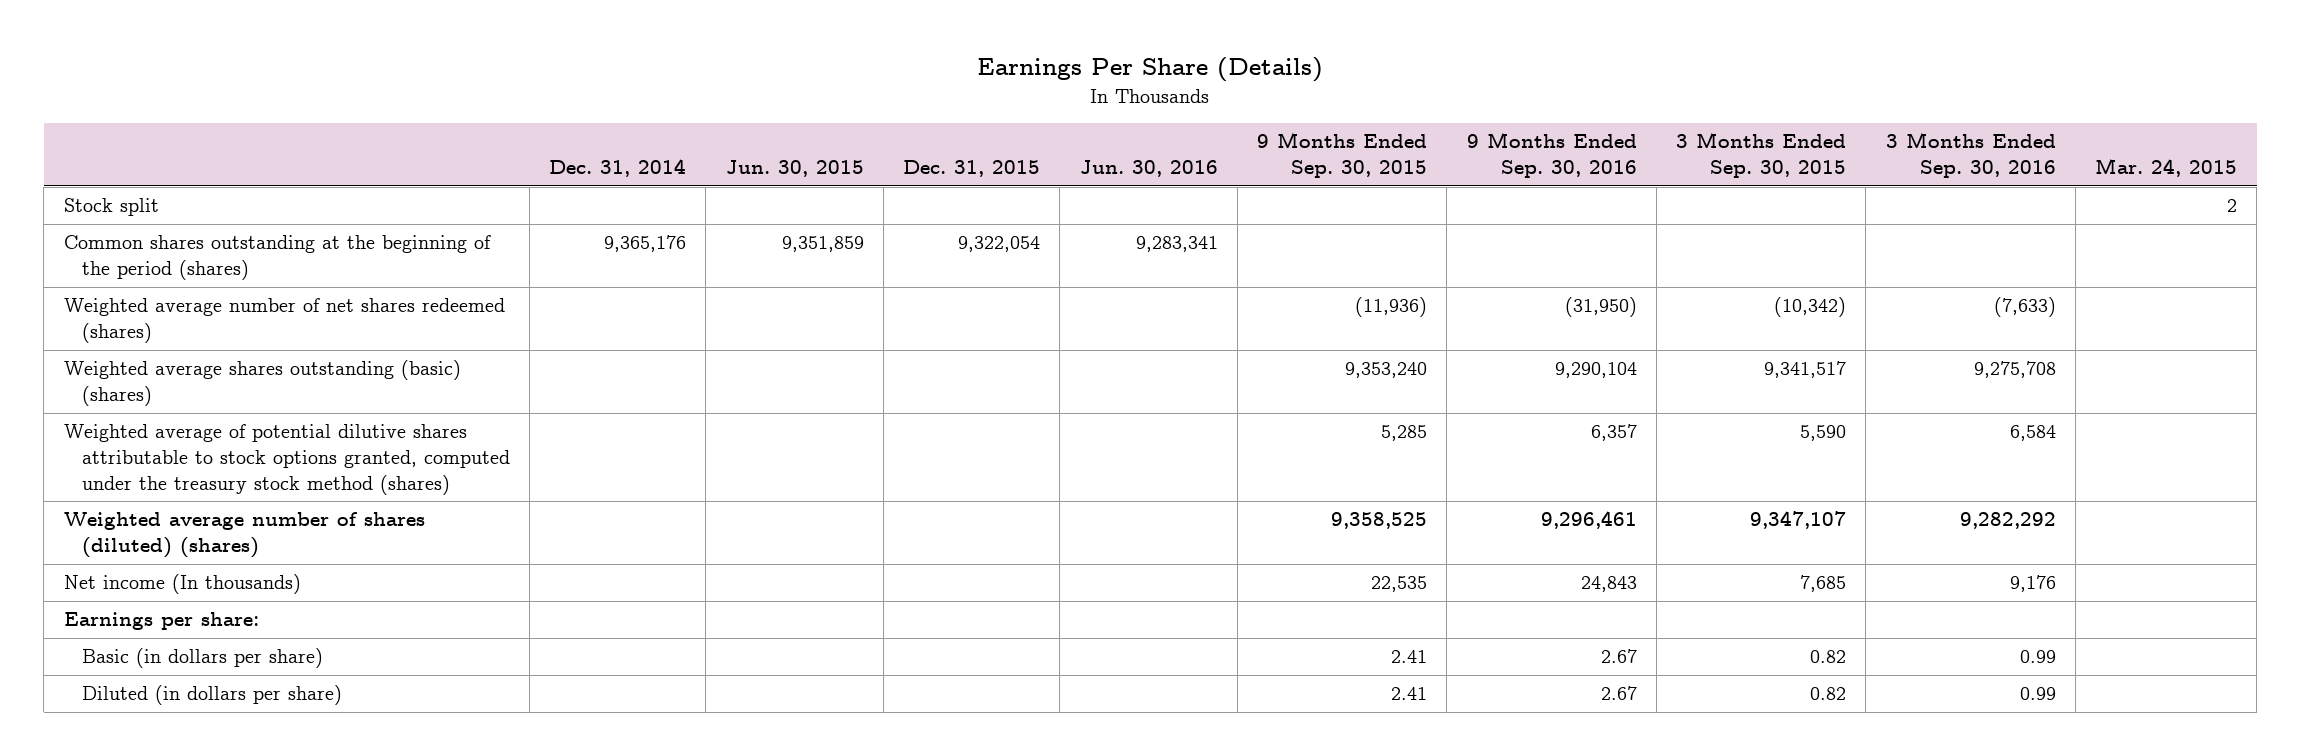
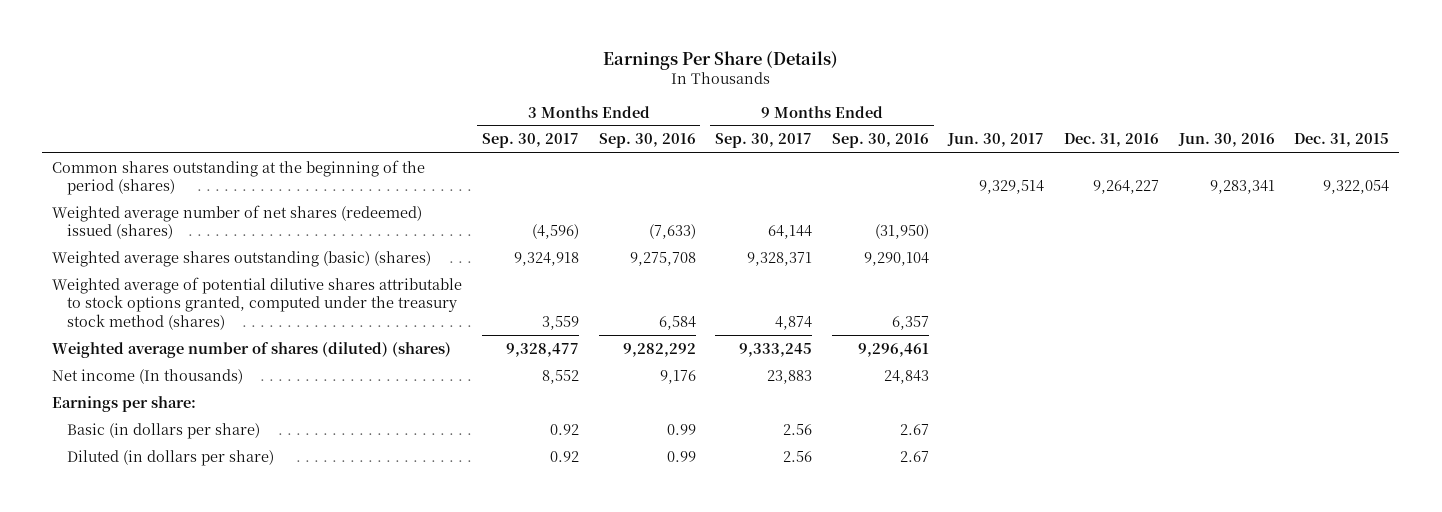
- | Dec. 31, 2014 | Jun. 30, 2015 | Dec. 31, 2015 | Jun. 30, 2016 | 9 Months Ended Sep. 30, 2015 | 9 Months Ended Sep. 30, 2016 | 3 Months Ended Sep. 30, 2015 | 3 Months Ended Sep. 30, 2016 | Mar. 24, 2015
+ | 3 Months Ended Sep. 30, 2017 | 3 Months Ended Sep. 30, 2016 | 9 Months Ended Sep. 30, 2017 | 9 Months Ended Sep. 30, 2016 | Jun. 30, 2017 | Dec. 31, 2016 | Jun. 30, 2016 | Dec. 31, 2015
- Stock split | | | | | | | | | 2
- Weighted average number of net shares redeemed (shares) | | | | | (11,936) | (31,950) | (10,342) | (7,633) |
+ Weighted average number of net shares (redeemed) issued (shares) | (4,596) | (7,633) | 64,144 | (31,950) | | | |

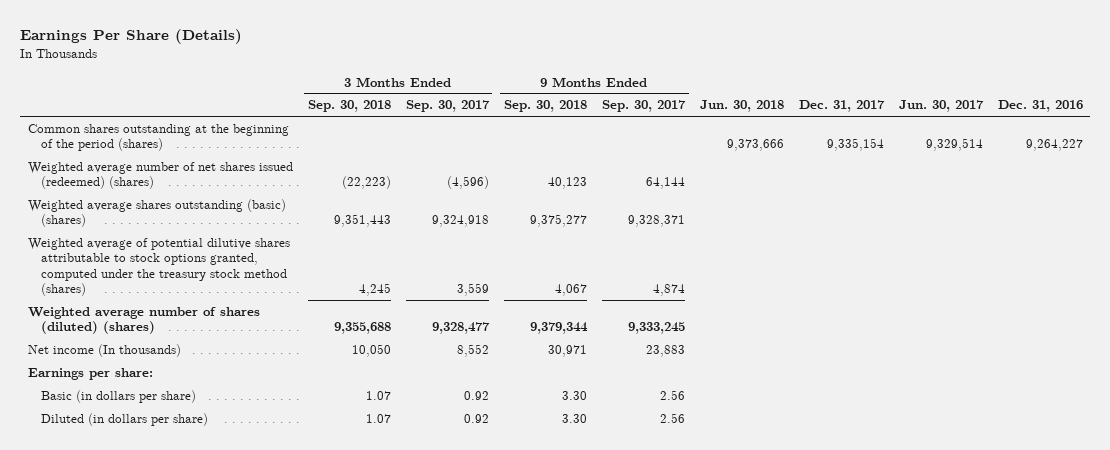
- | 3 Months Ended Sep. 30, 2017 | 3 Months Ended Sep. 30, 2016 | 9 Months Ended Sep. 30, 2017 | 9 Months Ended Sep. 30, 2016 | Jun. 30, 2017 | Dec. 31, 2016 | Jun. 30, 2016 | Dec. 31, 2015
+ | 3 Months Ended Sep. 30, 2018 | 3 Months Ended Sep. 30, 2017 | 9 Months Ended Sep. 30, 2018 | 9 Months Ended Sep. 30, 2017 | Jun. 30, 2018 | Dec. 31, 2017 | Jun. 30, 2017 | Dec. 31, 2016
- Weighted average number of net shares (redeemed) issued (shares) | (4,596) | (7,633) | 64,144 | (31,950) | | | |
+ Weighted average number of net shares issued (redeemed) (shares) | (22,223) | (4,596) | 40,123 | 64,144 | | | |

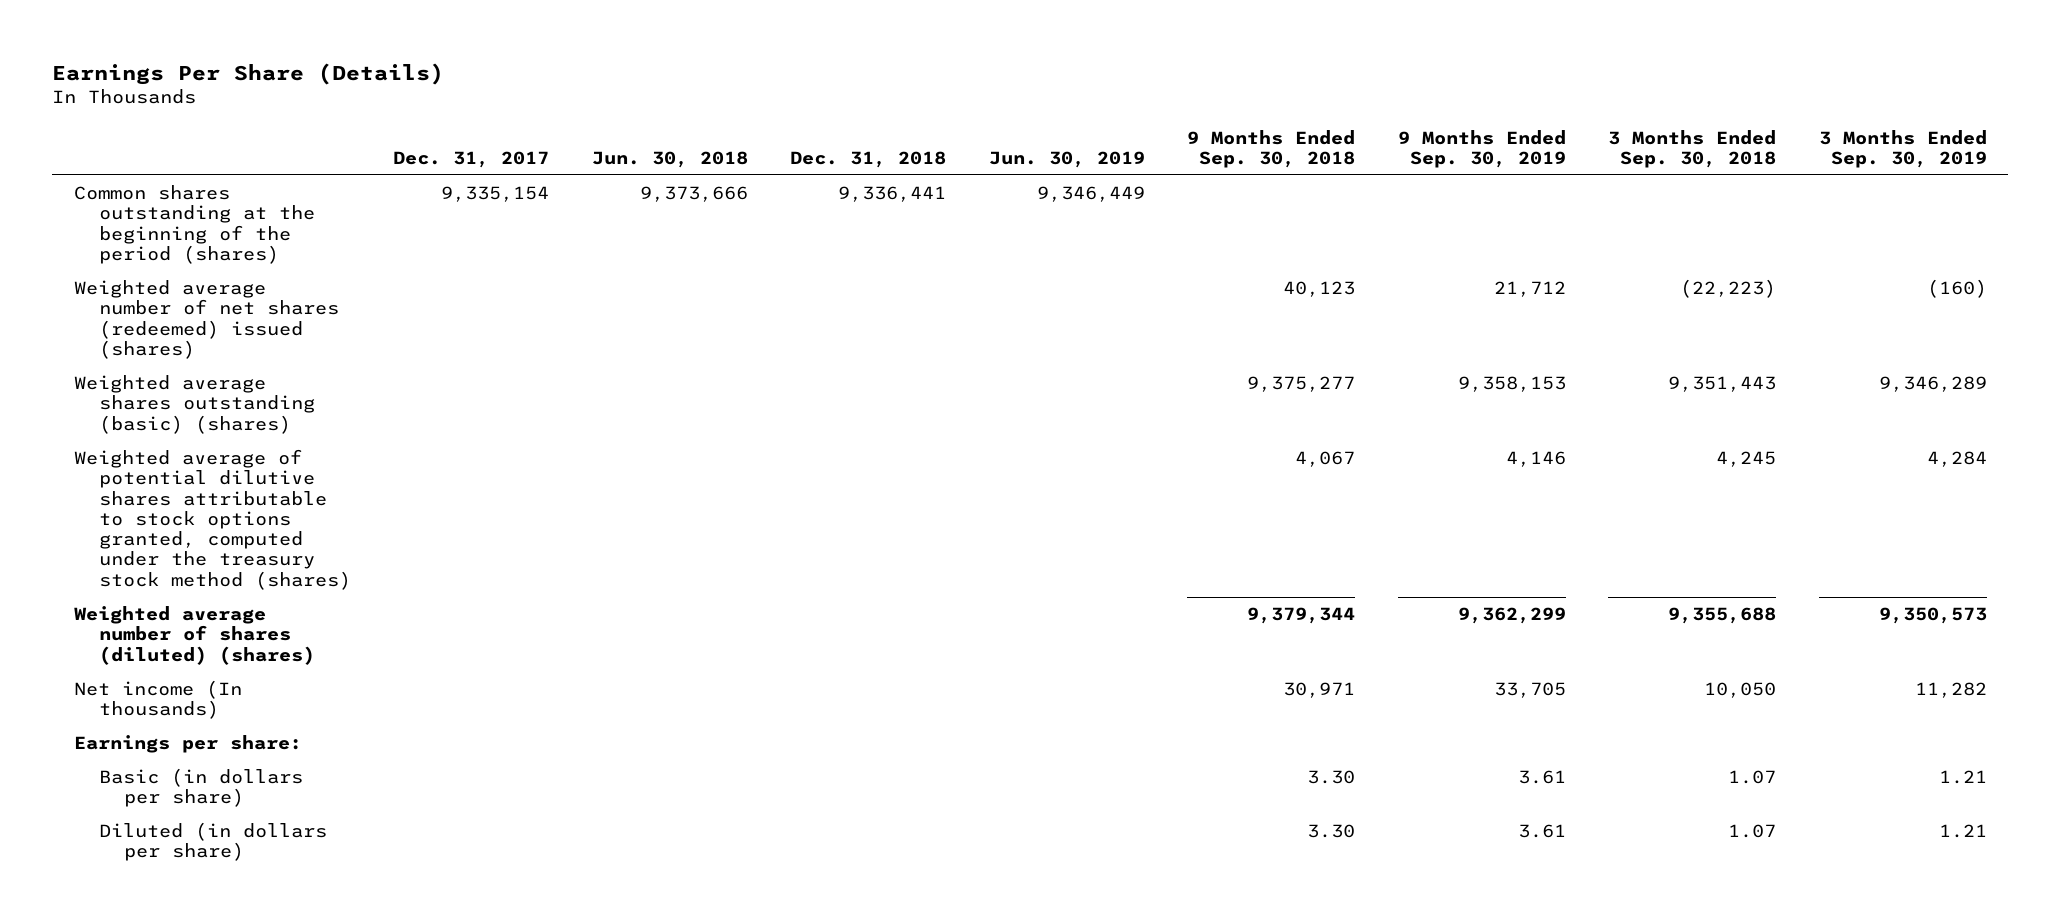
- | 3 Months Ended Sep. 30, 2018 | 3 Months Ended Sep. 30, 2017 | 9 Months Ended Sep. 30, 2018 | 9 Months Ended Sep. 30, 2017 | Jun. 30, 2018 | Dec. 31, 2017 | Jun. 30, 2017 | Dec. 31, 2016
+ | Dec. 31, 2017 | Jun. 30, 2018 | Dec. 31, 2018 | Jun. 30, 2019 | 9 Months Ended Sep. 30, 2018 | 9 Months Ended Sep. 30, 2019 | 3 Months Ended Sep. 30, 2018 | 3 Months Ended Sep. 30, 2019
- Weighted average number of net shares issued (redeemed) (shares) | (22,223) | (4,596) | 40,123 | 64,144 | | | |
+ Weighted average number of net shares (redeemed) issued (shares) | | | | | 40,123 | 21,712 | (22,223) | (160)

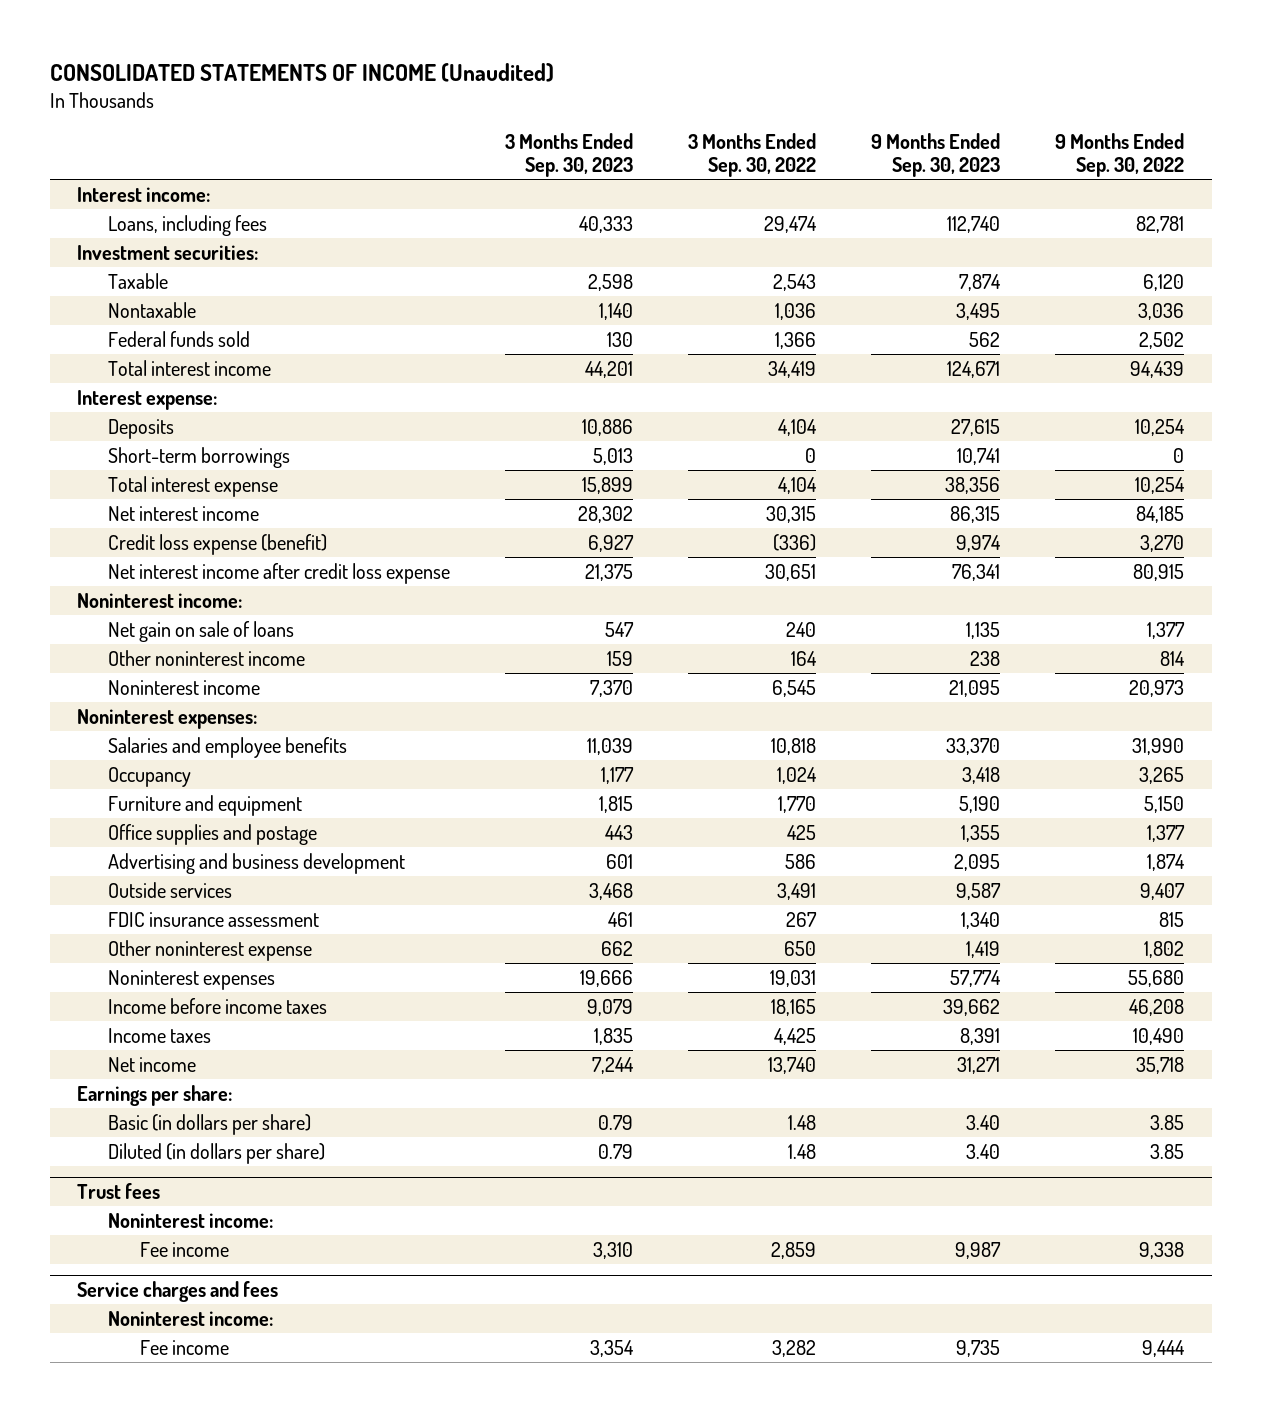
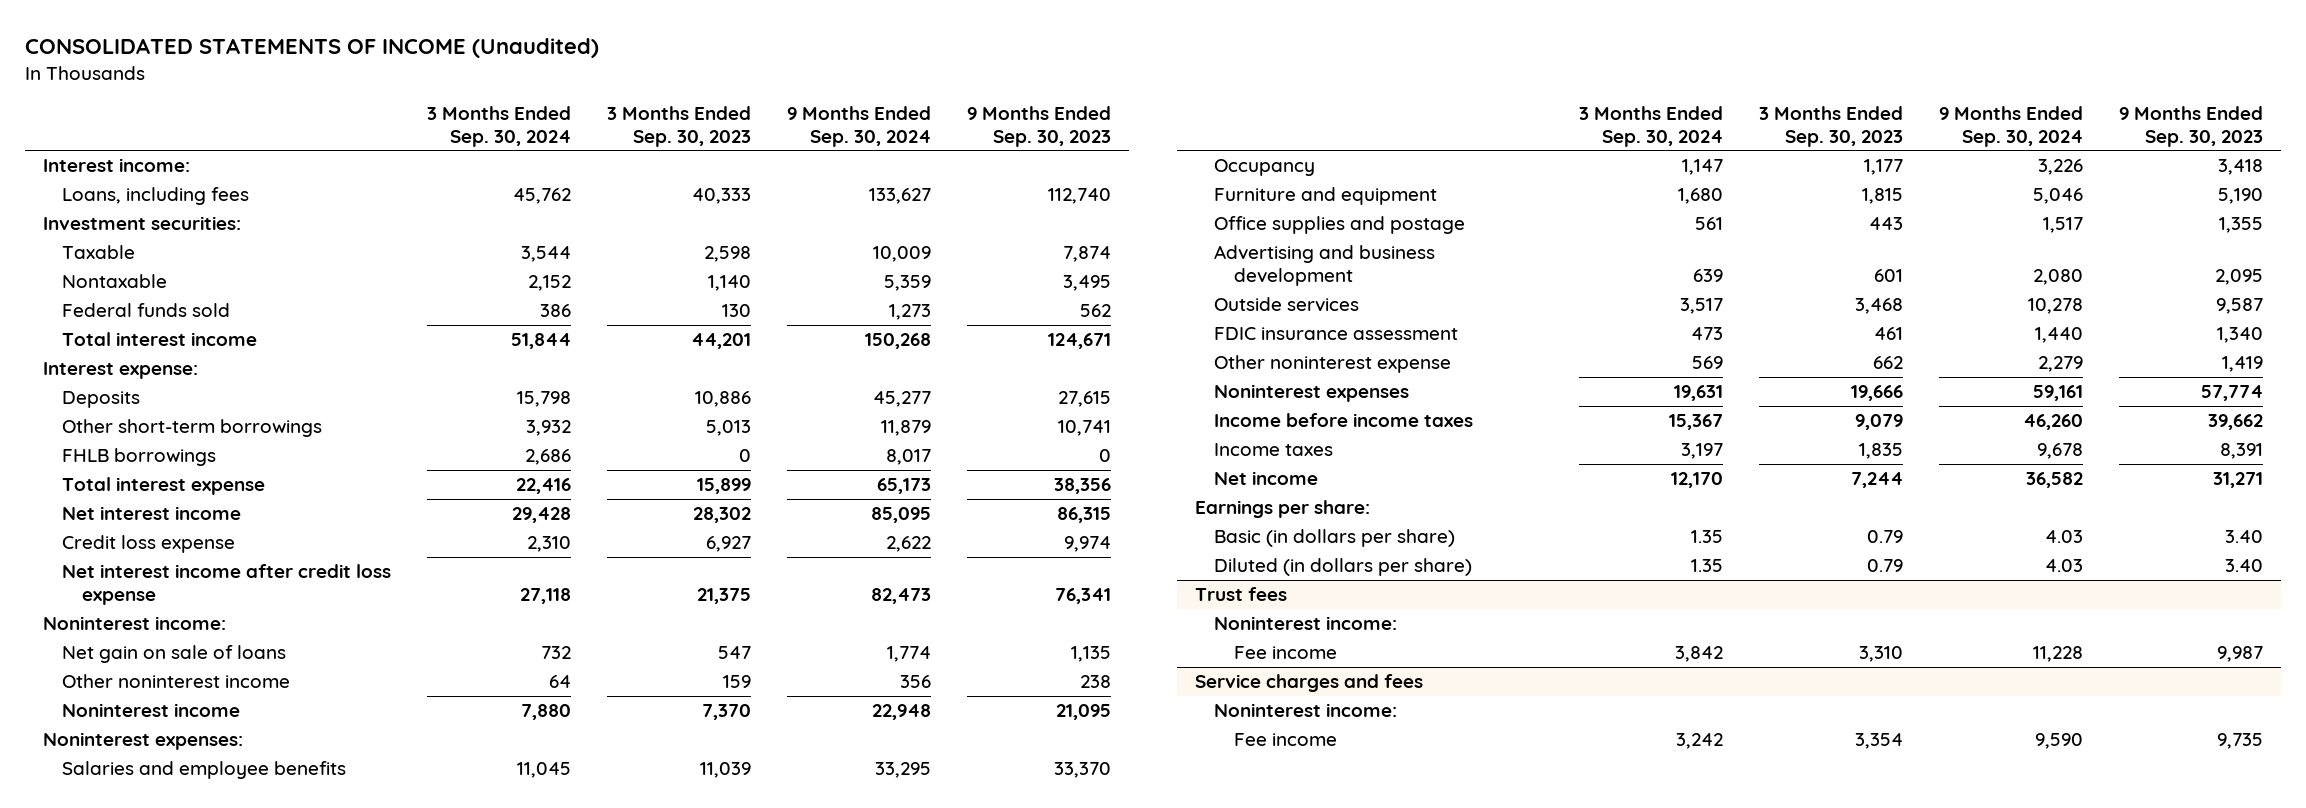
- | 3 Months Ended Sep. 30, 2023 | 3 Months Ended Sep. 30, 2022 | 9 Months Ended Sep. 30, 2023 | 9 Months Ended Sep. 30, 2022
+ | 3 Months Ended Sep. 30, 2024 | 3 Months Ended Sep. 30, 2023 | 9 Months Ended Sep. 30, 2024 | 9 Months Ended Sep. 30, 2023
- Short-term borrowings | 5,013 | 0 | 10,741 | 0
+ Other short-term borrowings | 3,932 | 5,013 | 11,879 | 10,741
+ FHLB borrowings | 2,686 | 0 | 8,017 | 0
- Credit loss expense (benefit) | 6,927 | (336) | 9,974 | 3,270
+ Credit loss expense | 2,310 | 6,927 | 2,622 | 9,974

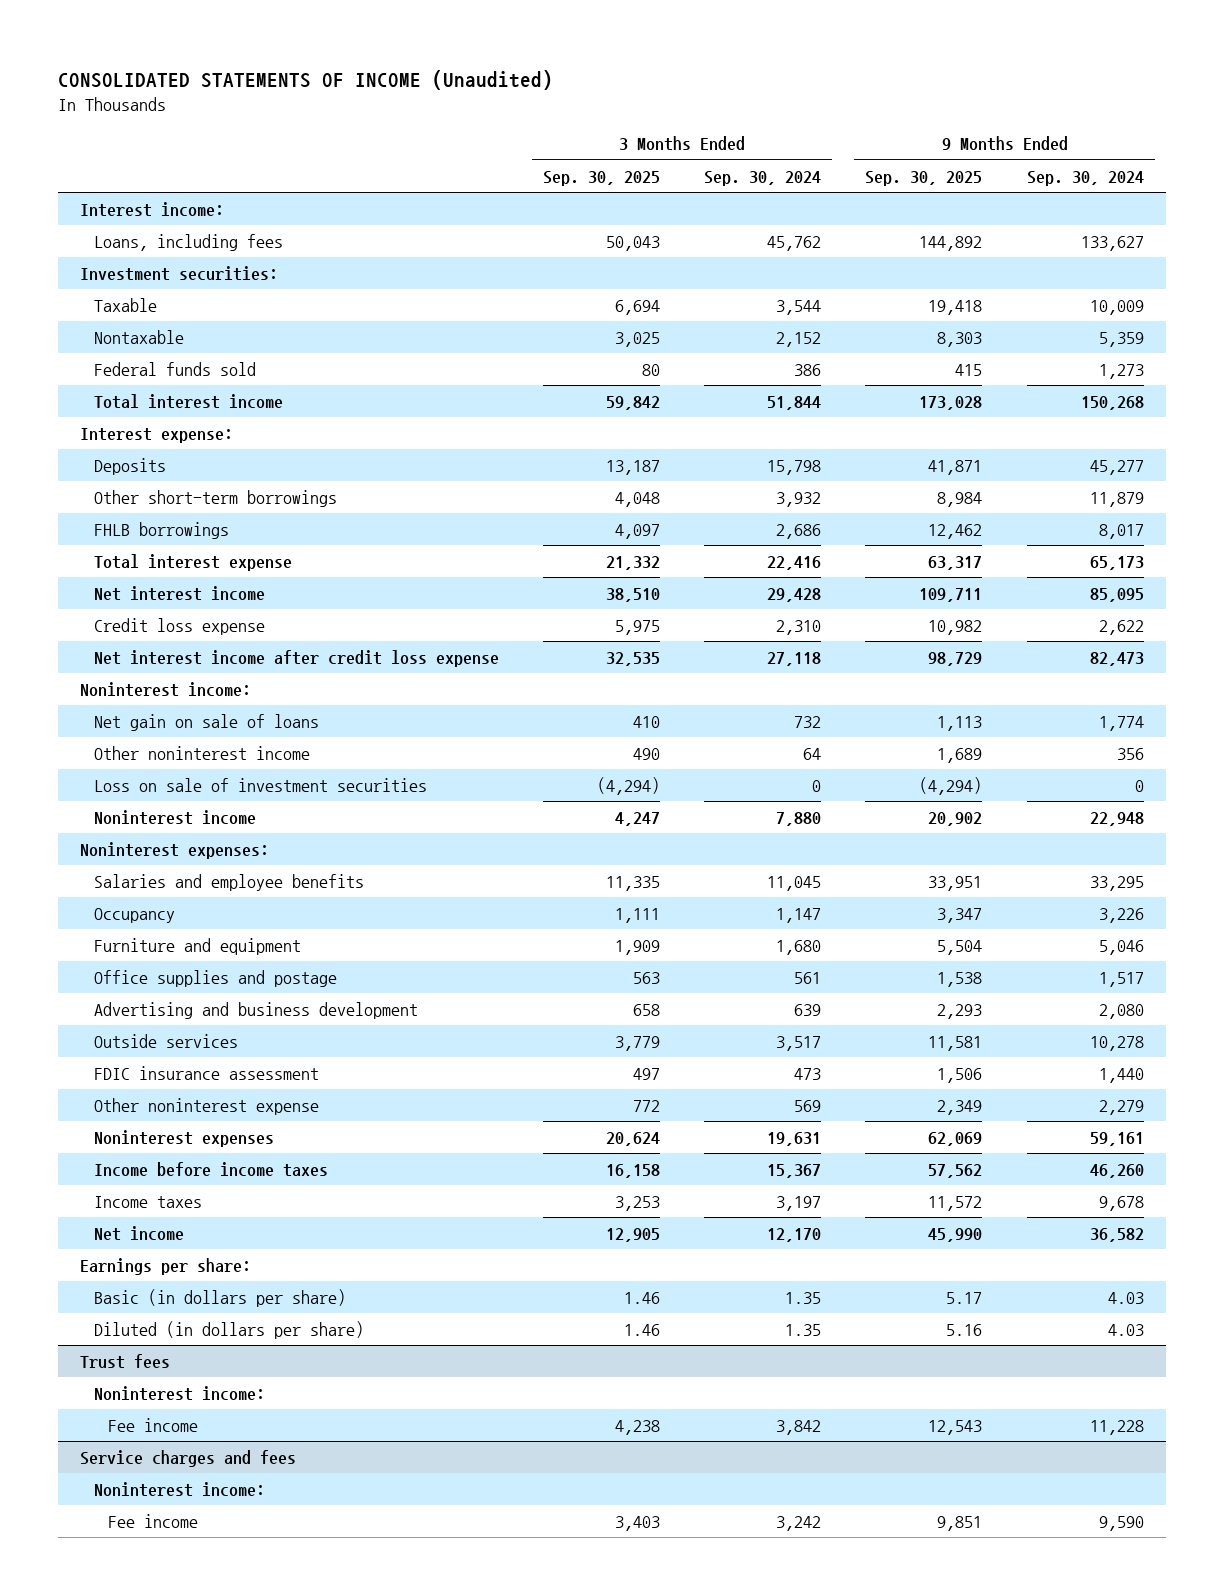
- | 3 Months Ended Sep. 30, 2024 | 3 Months Ended Sep. 30, 2023 | 9 Months Ended Sep. 30, 2024 | 9 Months Ended Sep. 30, 2023
+ | 3 Months Ended Sep. 30, 2025 | 3 Months Ended Sep. 30, 2024 | 9 Months Ended Sep. 30, 2025 | 9 Months Ended Sep. 30, 2024
+ Loss on sale of investment securities | (4,294) | 0 | (4,294) | 0

